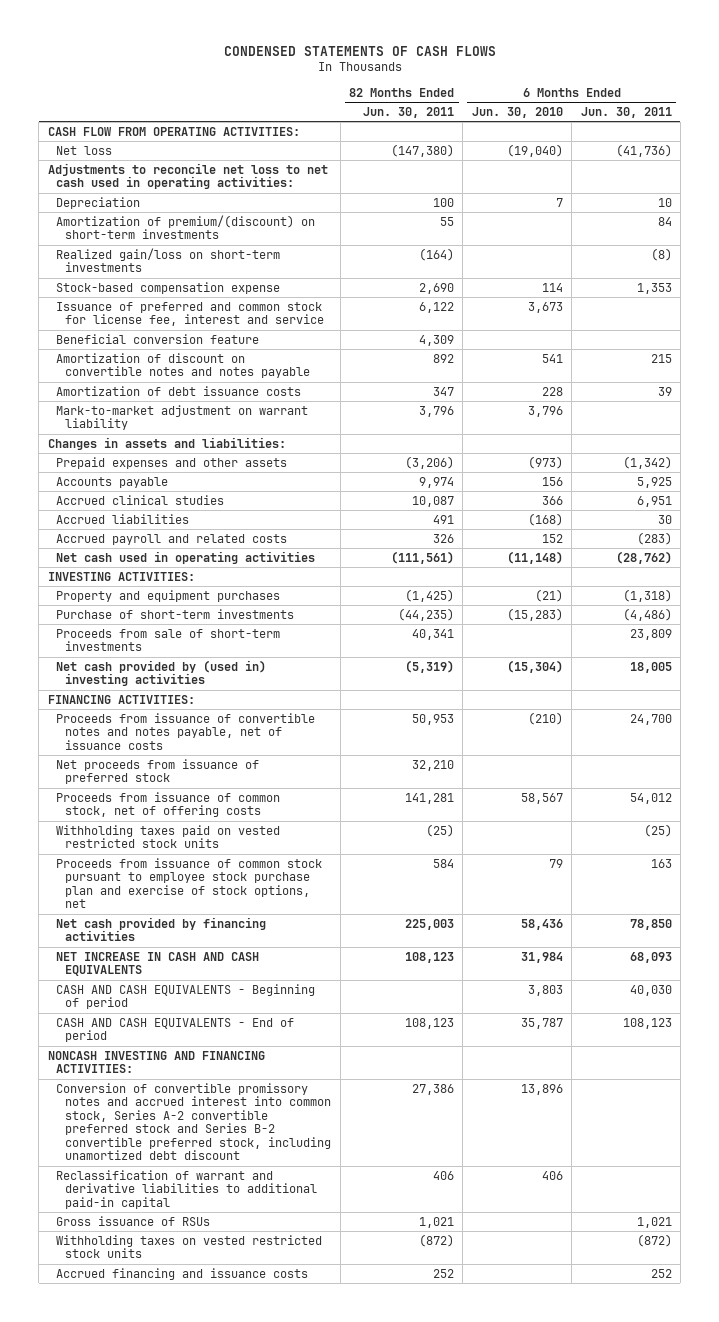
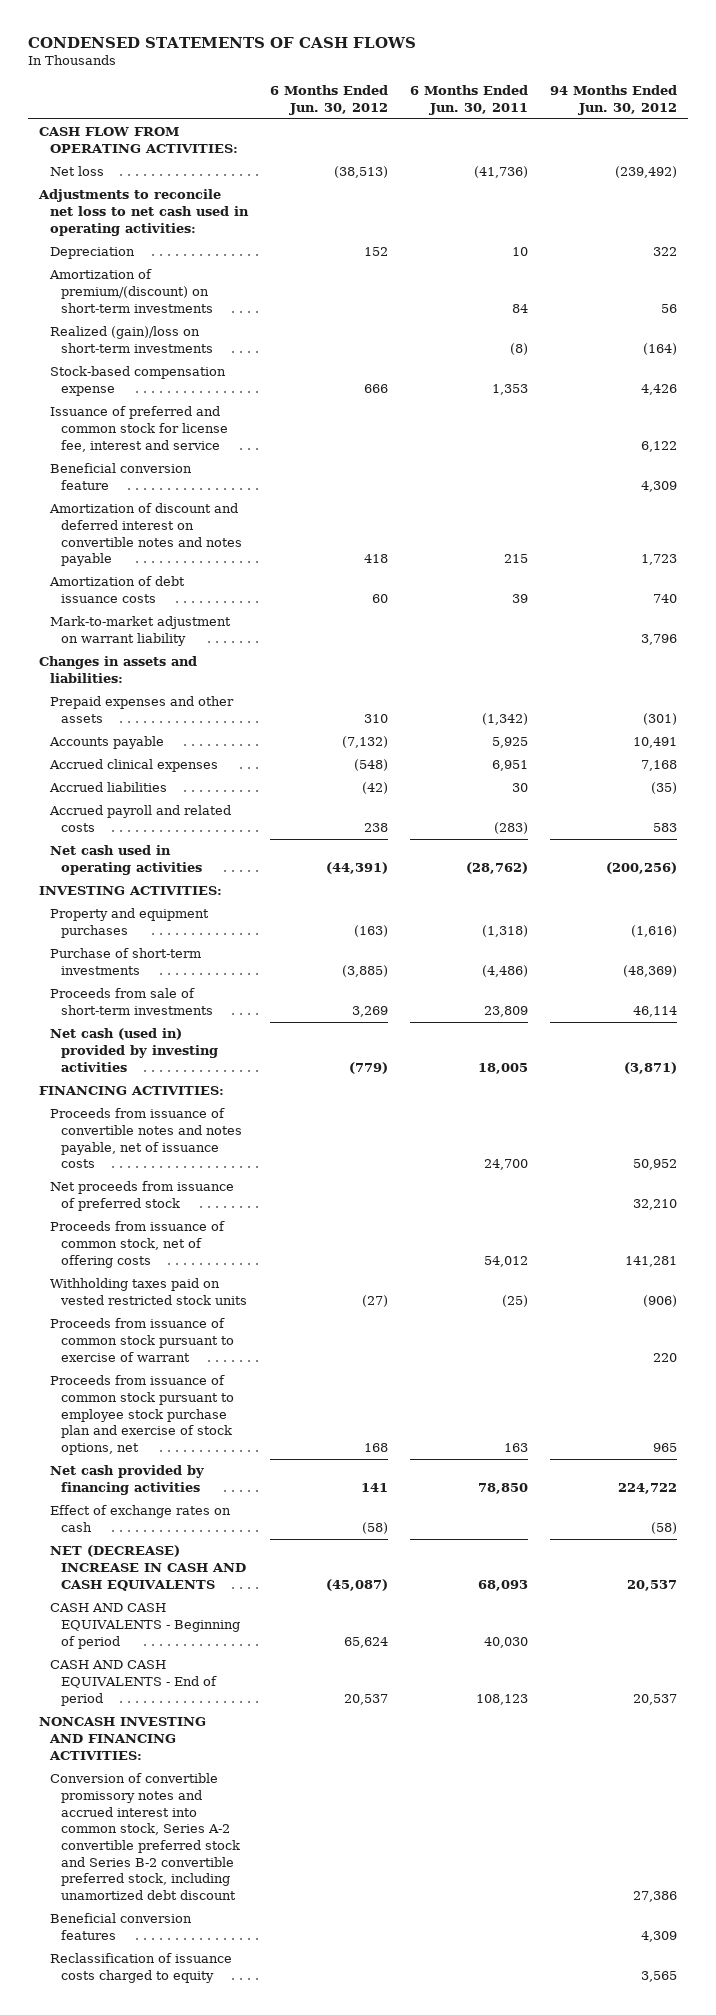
- | 82 Months Ended Jun. 30, 2011 | 6 Months Ended Jun. 30, 2010 | 6 Months Ended Jun. 30, 2011
+ | 6 Months Ended Jun. 30, 2012 | 6 Months Ended Jun. 30, 2011 | 94 Months Ended Jun. 30, 2012
- Realized gain/loss on short-term investments | (164) | | (8)
+ Realized (gain)/loss on short-term investments | | (8) | (164)
- Amortization of discount on convertible notes and notes payable | 892 | 541 | 215
+ Amortization of discount and deferred interest on convertible notes and notes payable | 418 | 215 | 1,723
- Accrued clinical studies | 10,087 | 366 | 6,951
+ Accrued clinical expenses | (548) | 6,951 | 7,168
- Net cash provided by (used in) investing activities | (5,319) | (15,304) | 18,005
+ Net cash (used in) provided by investing activities | (779) | 18,005 | (3,871)
+ Proceeds from issuance of common stock pursuant to exercise of warrant | | | 220
- NET INCREASE IN CASH AND CASH EQUIVALENTS | 108,123 | 31,984 | 68,093
+ Effect of exchange rates on cash | (58) | | (58)
+ NET (DECREASE) INCREASE IN CASH AND CASH EQUIVALENTS | (45,087) | 68,093 | 20,537
- Reclassification of warrant and derivative liabilities to additional paid-in capital | 406 | 406 |
- Gross issuance of RSUs | 1,021 | | 1,021
- Withholding taxes on vested restricted stock units | (872) | | (872)
- Accrued financing and issuance costs | 252 | | 252
+ Beneficial conversion features | | | 4,309
+ Reclassification of issuance costs charged to equity | | | 3,565

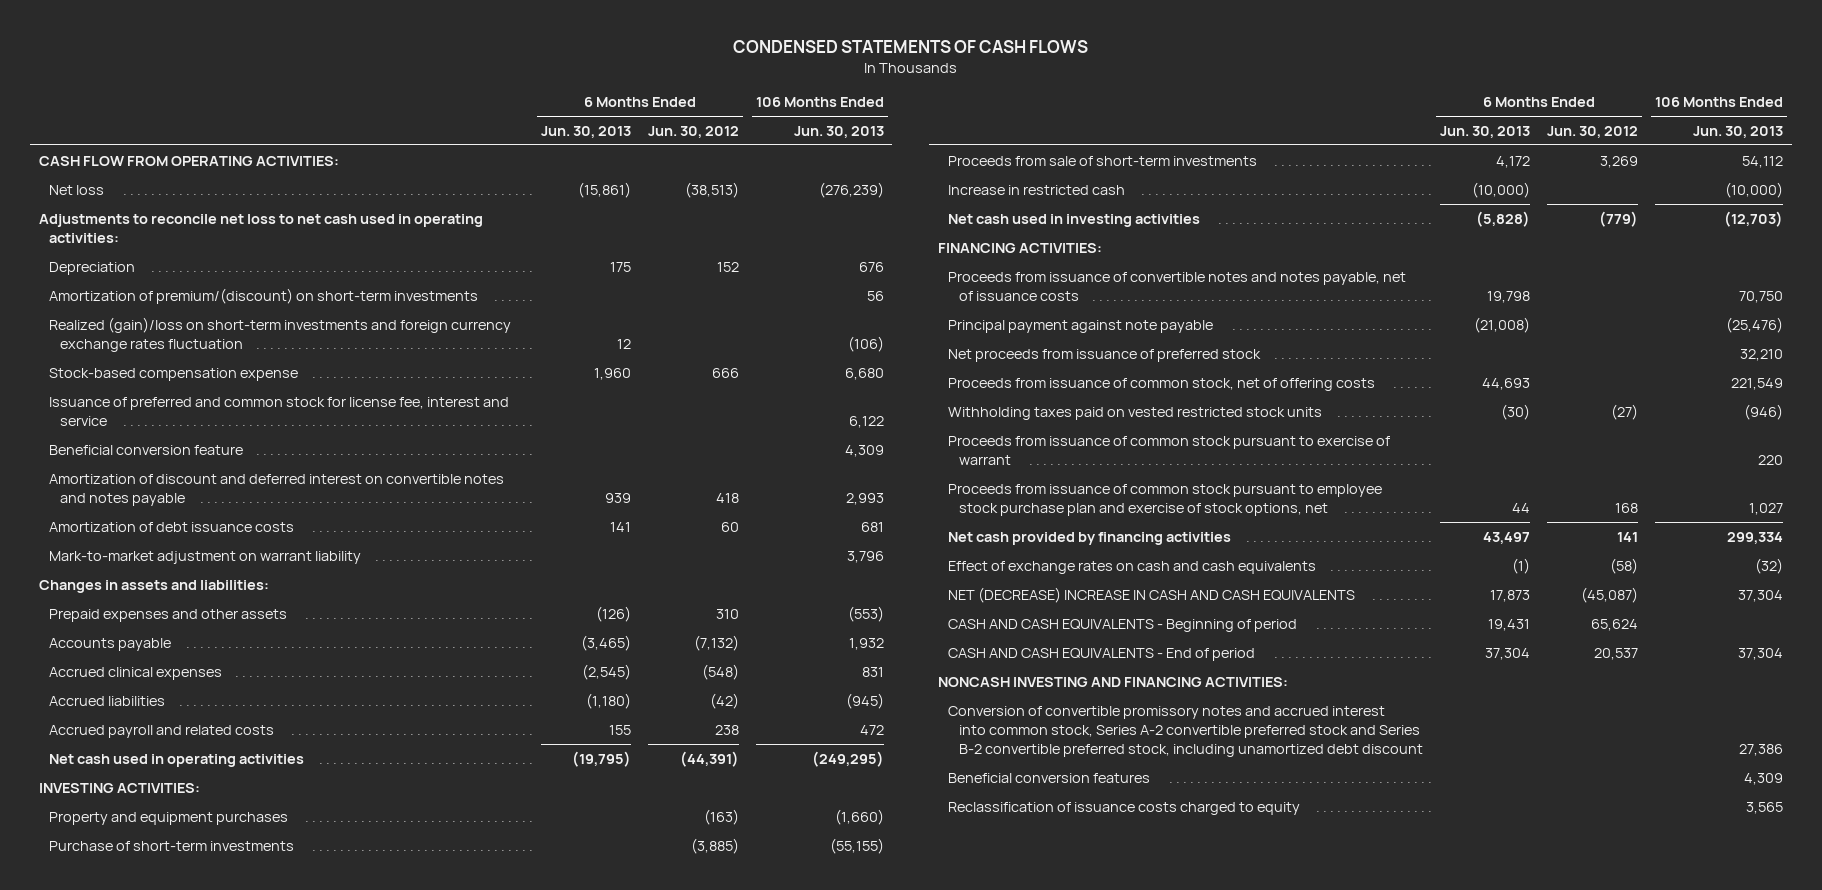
- | 6 Months Ended Jun. 30, 2012 | 6 Months Ended Jun. 30, 2011 | 94 Months Ended Jun. 30, 2012
+ | 6 Months Ended Jun. 30, 2013 | 6 Months Ended Jun. 30, 2012 | 106 Months Ended Jun. 30, 2013
- Realized (gain)/loss on short-term investments | | (8) | (164)
+ Realized (gain)/loss on short-term investments and foreign currency exchange rates fluctuation | 12 | | (106)
- Net cash (used in) provided by investing activities | (779) | 18,005 | (3,871)
+ Increase in restricted cash | (10,000) | | (10,000)
+ Net cash used in investing activities | (5,828) | (779) | (12,703)
+ Principal payment against note payable | (21,008) | | (25,476)
- Effect of exchange rates on cash | (58) | | (58)
+ Effect of exchange rates on cash and cash equivalents | (1) | (58) | (32)

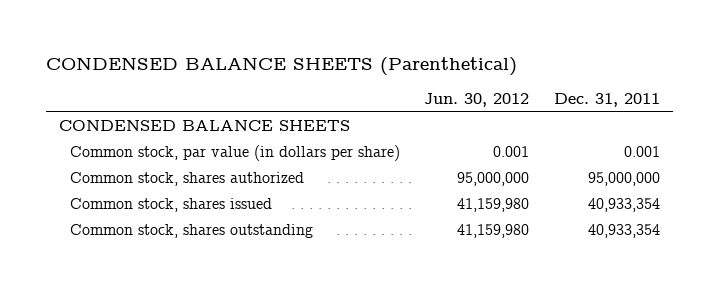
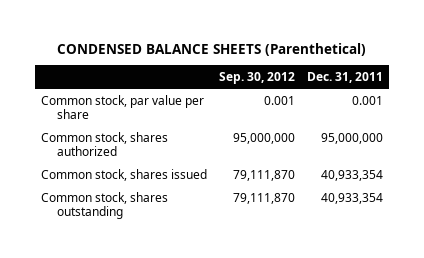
- | Jun. 30, 2012 | Dec. 31, 2011
+ | Sep. 30, 2012 | Dec. 31, 2011
- CONDENSED BALANCE SHEETS
- Common stock, par value (in dollars per share) | 0.001 | 0.001
+ Common stock, par value per share | 0.001 | 0.001

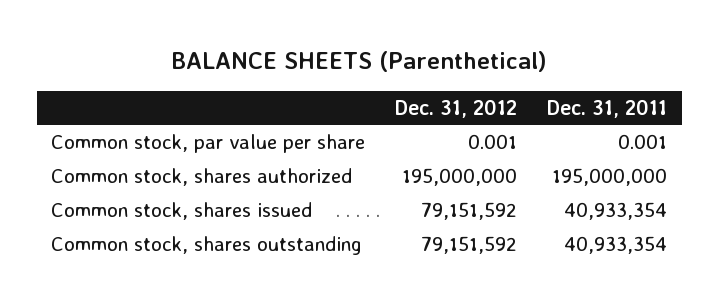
- CONDENSED BALANCE SHEETS (Parenthetical)
+ BALANCE SHEETS (Parenthetical)
- | Sep. 30, 2012 | Dec. 31, 2011
+ | Dec. 31, 2012 | Dec. 31, 2011
- Common stock, shares authorized | 95,000,000 | 95,000,000
+ Common stock, shares authorized | 195,000,000 | 195,000,000

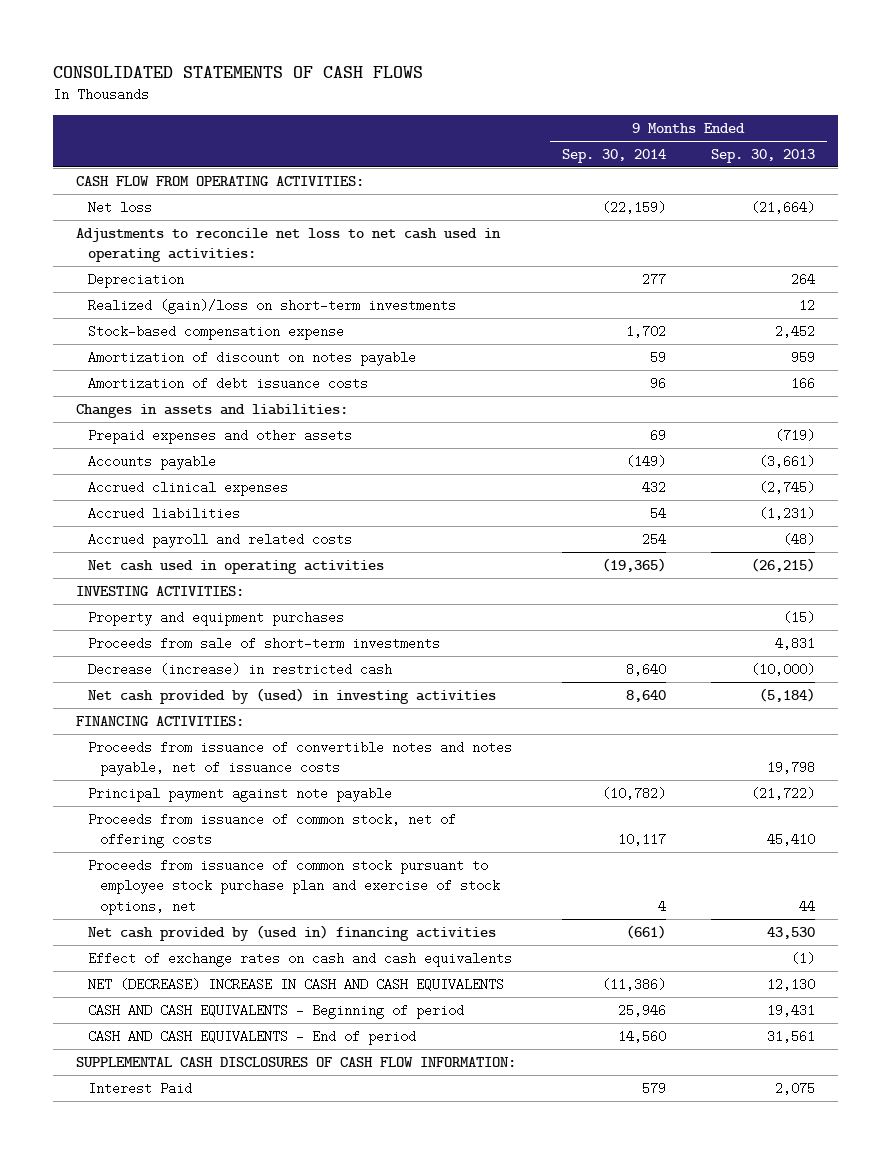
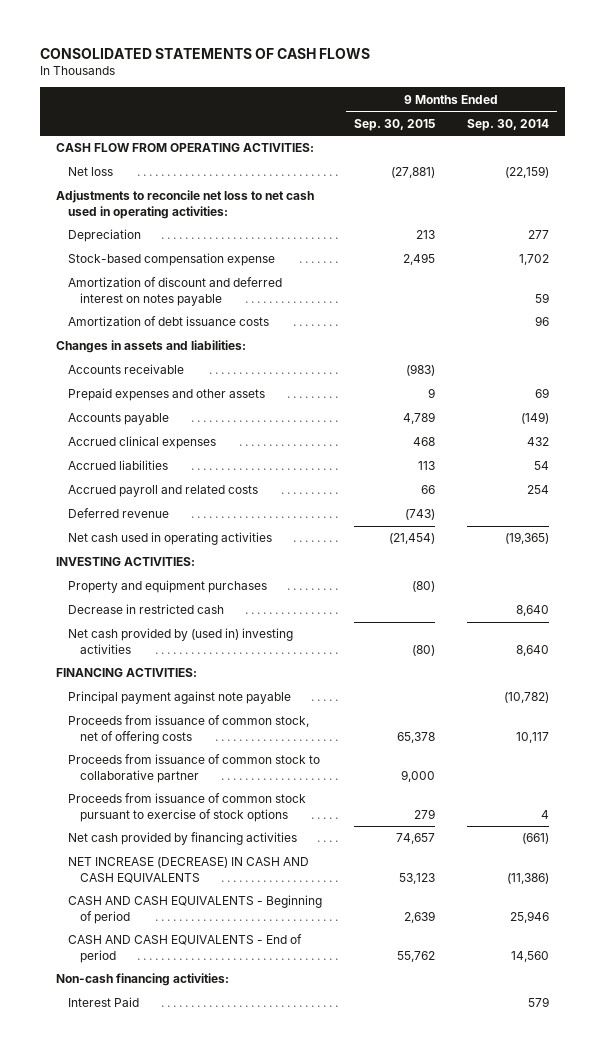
- | 9 Months Ended Sep. 30, 2014 | 9 Months Ended Sep. 30, 2013
+ | 9 Months Ended Sep. 30, 2015 | 9 Months Ended Sep. 30, 2014
- Realized (gain)/loss on short-term investments | | 12
- Amortization of discount on notes payable | 59 | 959
+ Amortization of discount and deferred interest on notes payable | | 59
+ Accounts receivable | (983) |
+ Deferred revenue | (743) |
- Proceeds from sale of short-term investments | | 4,831
- Decrease (increase) in restricted cash | 8,640 | (10,000)
- Net cash provided by (used) in investing activities | 8,640 | (5,184)
+ Decrease in restricted cash | | 8,640
+ Net cash provided by (used in) investing activities | (80) | 8,640
- Proceeds from issuance of convertible notes and notes payable, net of issuance costs | | 19,798
- Proceeds from issuance of common stock pursuant to employee stock purchase plan and exercise of stock options, net | 4 | 44
- Net cash provided by (used in) financing activities | (661) | 43,530
- Effect of exchange rates on cash and cash equivalents | | (1)
- NET (DECREASE) INCREASE IN CASH AND CASH EQUIVALENTS | (11,386) | 12,130
+ Proceeds from issuance of common stock to collaborative partner | 9,000 |
+ Proceeds from issuance of common stock pursuant to exercise of stock options | 279 | 4
+ Net cash provided by financing activities | 74,657 | (661)
+ NET INCREASE (DECREASE) IN CASH AND CASH EQUIVALENTS | 53,123 | (11,386)
- SUPPLEMENTAL CASH DISCLOSURES OF CASH FLOW INFORMATION:
+ Non-cash financing activities:

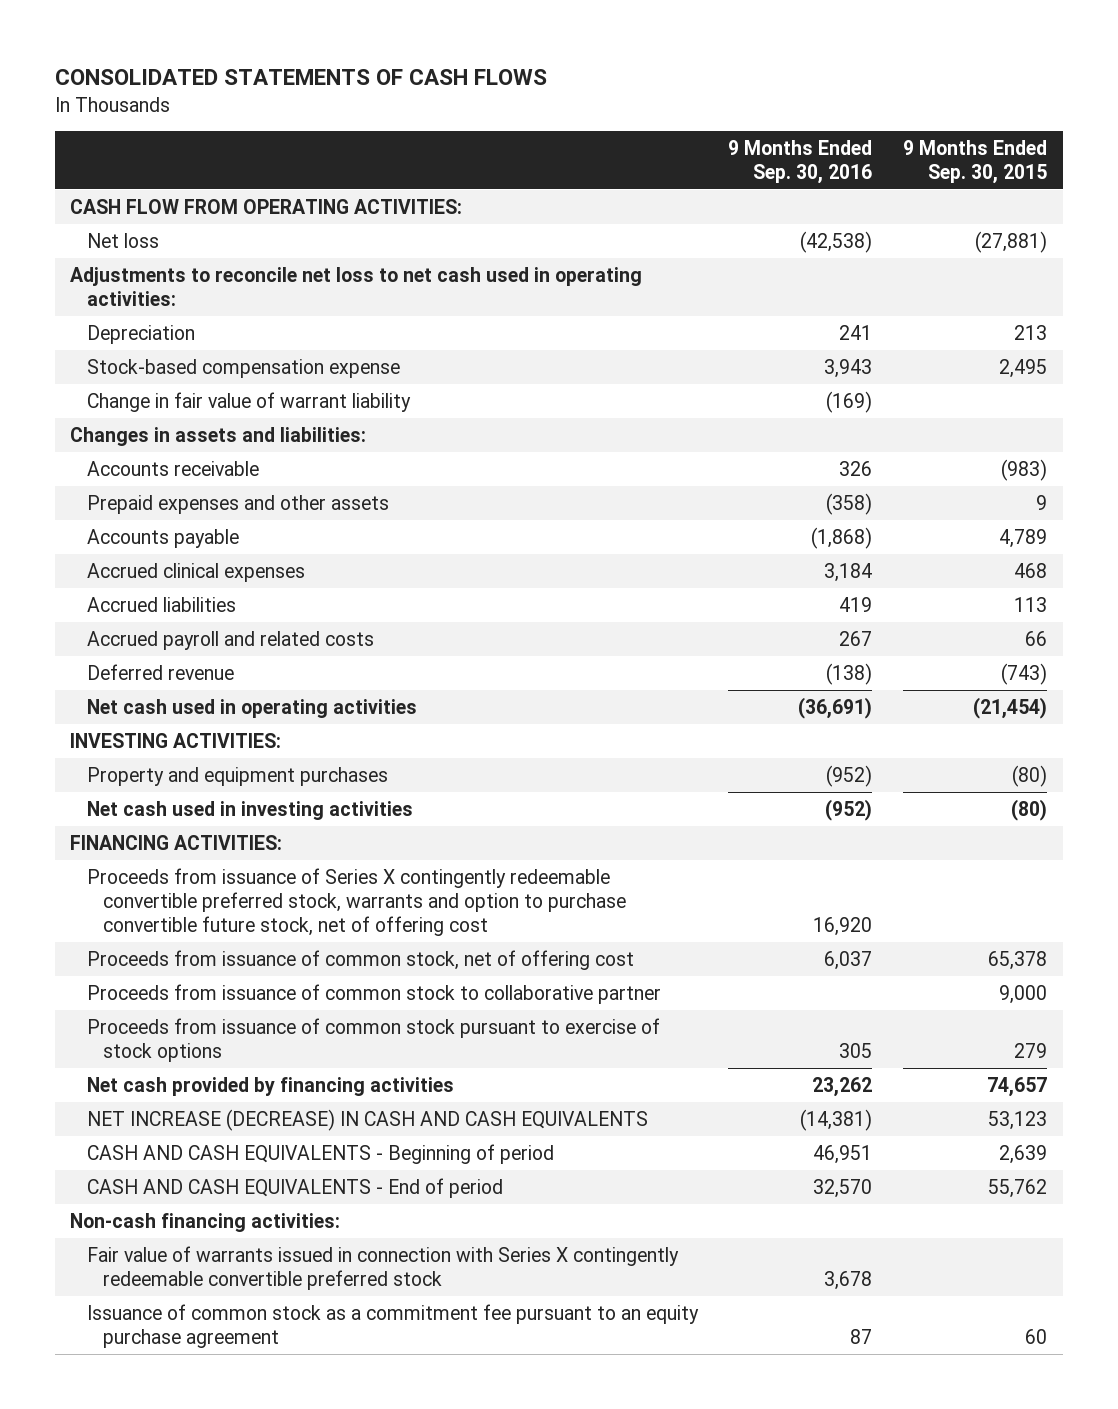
- | 9 Months Ended Sep. 30, 2015 | 9 Months Ended Sep. 30, 2014
+ | 9 Months Ended Sep. 30, 2016 | 9 Months Ended Sep. 30, 2015
- Amortization of discount and deferred interest on notes payable | | 59
- Amortization of debt issuance costs | | 96
+ Change in fair value of warrant liability | (169) |
- Decrease in restricted cash | | 8,640
- Net cash provided by (used in) investing activities | (80) | 8,640
+ Net cash used in investing activities | (952) | (80)
- Principal payment against note payable | | (10,782)
- Proceeds from issuance of common stock, net of offering costs | 65,378 | 10,117
+ Proceeds from issuance of Series X contingently redeemable convertible preferred stock, warrants and option to purchase convertible future stock, net of offering cost | 16,920 |
+ Proceeds from issuance of common stock, net of offering cost | 6,037 | 65,378
- Interest Paid | | 579
+ Fair value of warrants issued in connection with Series X contingently redeemable convertible preferred stock | 3,678 |
+ Issuance of common stock as a commitment fee pursuant to an equity purchase agreement | 87 | 60

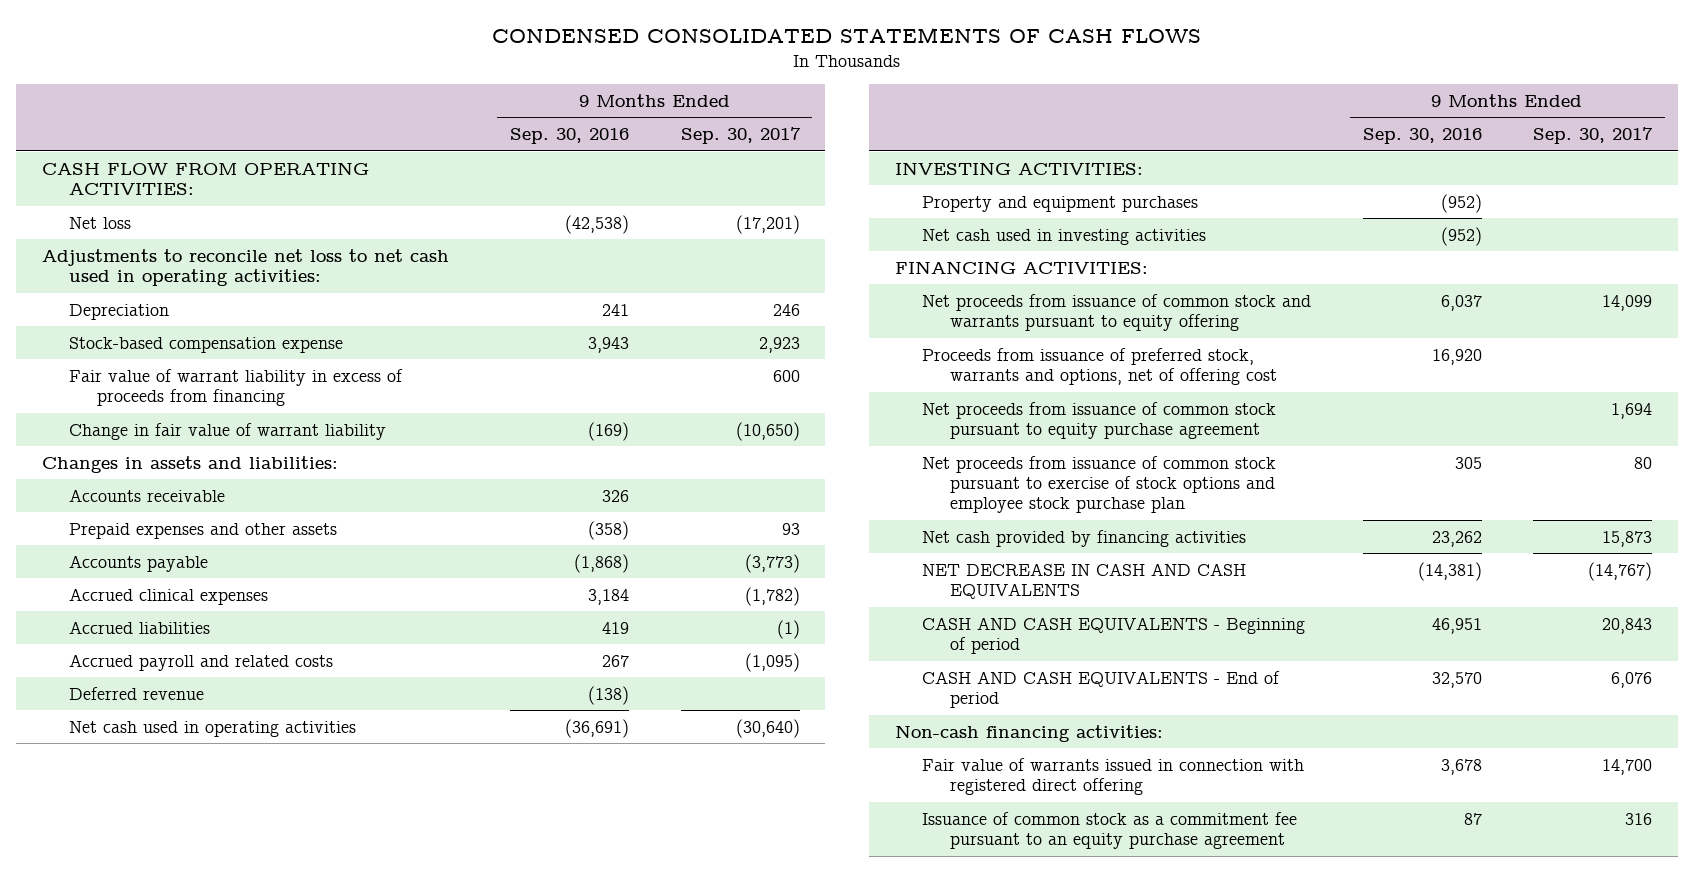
- CONSOLIDATED STATEMENTS OF CASH FLOWS
+ CONDENSED CONSOLIDATED STATEMENTS OF CASH FLOWS
- | 9 Months Ended Sep. 30, 2016 | 9 Months Ended Sep. 30, 2015
+ | 9 Months Ended Sep. 30, 2016 | 9 Months Ended Sep. 30, 2017
+ Fair value of warrant liability in excess of proceeds from financing | | 600
- Proceeds from issuance of Series X contingently redeemable convertible preferred stock, warrants and option to purchase convertible future stock, net of offering cost | 16,920 |
- Proceeds from issuance of common stock, net of offering cost | 6,037 | 65,378
- Proceeds from issuance of common stock to collaborative partner | | 9,000
- Proceeds from issuance of common stock pursuant to exercise of stock options | 305 | 279
+ Net proceeds from issuance of common stock and warrants pursuant to equity offering | 6,037 | 14,099
+ Proceeds from issuance of preferred stock, warrants and options, net of offering cost | 16,920 |
+ Net proceeds from issuance of common stock pursuant to equity purchase agreement | | 1,694
+ Net proceeds from issuance of common stock pursuant to exercise of stock options and employee stock purchase plan | 305 | 80
- NET INCREASE (DECREASE) IN CASH AND CASH EQUIVALENTS | (14,381) | 53,123
+ NET DECREASE IN CASH AND CASH EQUIVALENTS | (14,381) | (14,767)
- Fair value of warrants issued in connection with Series X contingently redeemable convertible preferred stock | 3,678 |
+ Fair value of warrants issued in connection with registered direct offering | 3,678 | 14,700

